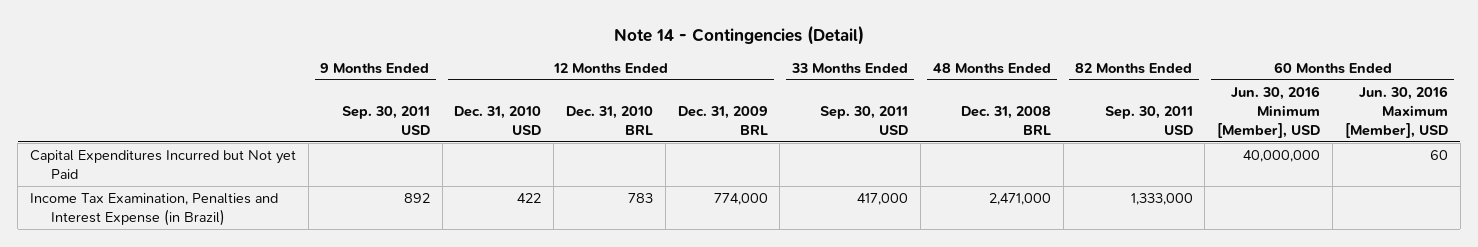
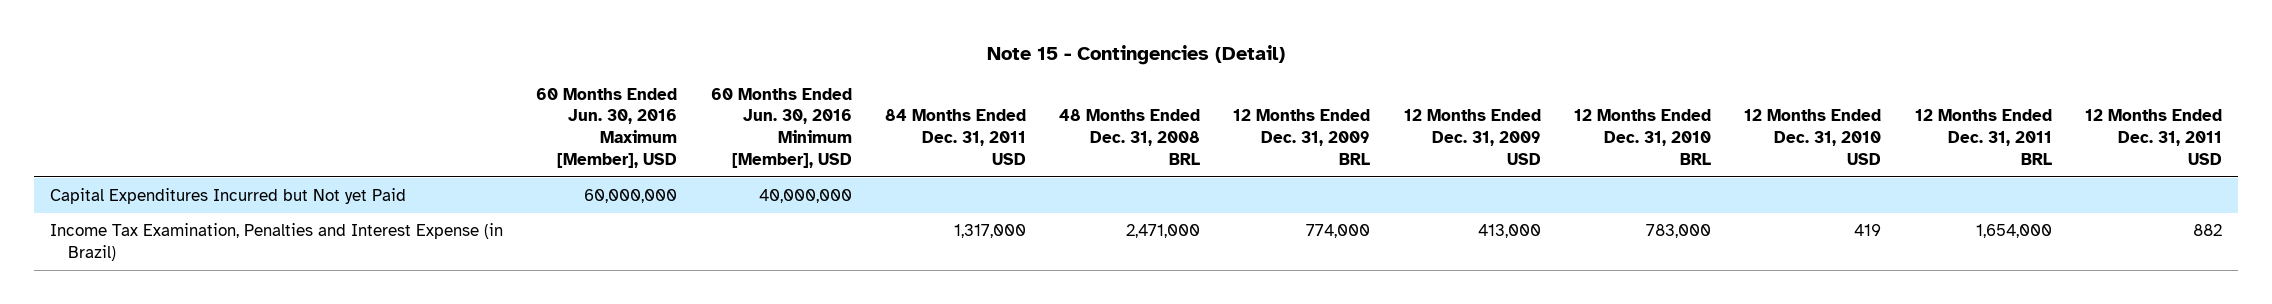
- Note 14 - Contingencies (Detail)
+ Note 15 - Contingencies (Detail)
- | 9 Months Ended Sep. 30, 2011 USD | 12 Months Ended Dec. 31, 2010 USD | 12 Months Ended Dec. 31, 2010 BRL | 12 Months Ended Dec. 31, 2009 BRL | 33 Months Ended Sep. 30, 2011 USD | 48 Months Ended Dec. 31, 2008 BRL | 82 Months Ended Sep. 30, 2011 USD | 60 Months Ended Jun. 30, 2016 Minimum [Member], USD | 60 Months Ended Jun. 30, 2016 Maximum [Member], USD
+ | 60 Months Ended Jun. 30, 2016 Maximum [Member], USD | 60 Months Ended Jun. 30, 2016 Minimum [Member], USD | 84 Months Ended Dec. 31, 2011 USD | 48 Months Ended Dec. 31, 2008 BRL | 12 Months Ended Dec. 31, 2009 BRL | 12 Months Ended Dec. 31, 2009 USD | 12 Months Ended Dec. 31, 2010 BRL | 12 Months Ended Dec. 31, 2010 USD | 12 Months Ended Dec. 31, 2011 BRL | 12 Months Ended Dec. 31, 2011 USD
- Capital Expenditures Incurred but Not yet Paid | | | | | | | | 40,000,000 | 60
- Income Tax Examination, Penalties and Interest Expense (in Brazil) | 892 | 422 | 783 | 774,000 | 417,000 | 2,471,000 | 1,333,000 | |
+ Capital Expenditures Incurred but Not yet Paid | 60,000,000 | 40,000,000 | | | | | | | |
+ Income Tax Examination, Penalties and Interest Expense (in Brazil) | | | 1,317,000 | 2,471,000 | 774,000 | 413,000 | 783,000 | 419 | 1,654,000 | 882

